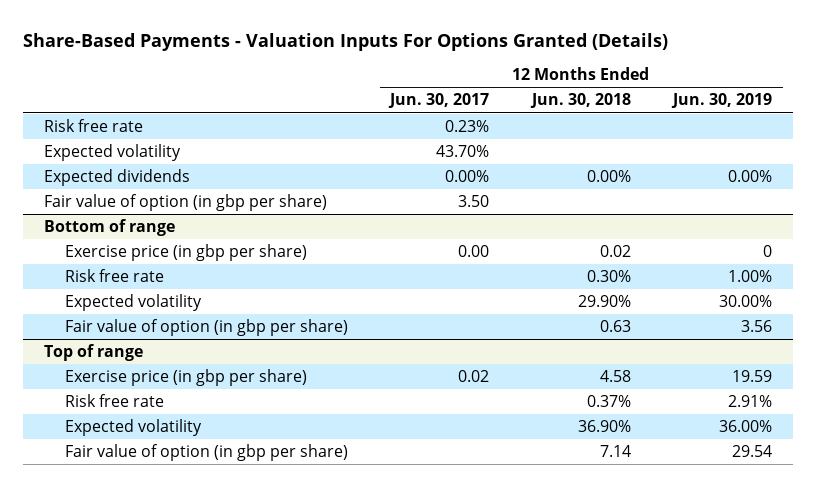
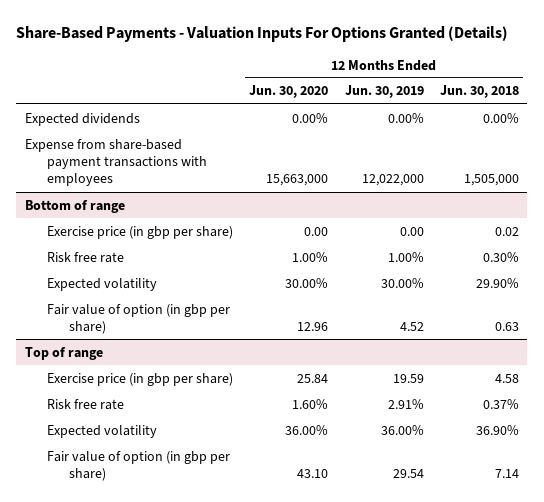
- | 12 Months Ended Jun. 30, 2017 | 12 Months Ended Jun. 30, 2018 | 12 Months Ended Jun. 30, 2019
+ | 12 Months Ended Jun. 30, 2020 | 12 Months Ended Jun. 30, 2019 | 12 Months Ended Jun. 30, 2018
- Risk free rate | 0.23% | |
- Expected volatility | 43.70% | |
- Fair value of option (in gbp per share) | 3.50 | |
+ Expense from share-based payment transactions with employees | 15,663,000 | 12,022,000 | 1,505,000
@ Bottom of range
- Exercise price (in gbp per share) | 0.00 | 0.02 | 0
+ Exercise price (in gbp per share) | 0.00 | 0.00 | 0.02
- Fair value of option (in gbp per share) | | 0.63 | 3.56
+ Fair value of option (in gbp per share) | 12.96 | 4.52 | 0.63

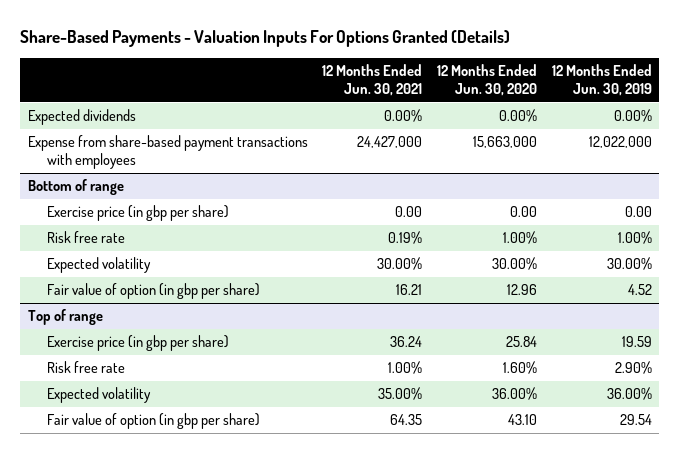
- | 12 Months Ended Jun. 30, 2020 | 12 Months Ended Jun. 30, 2019 | 12 Months Ended Jun. 30, 2018
+ | 12 Months Ended Jun. 30, 2021 | 12 Months Ended Jun. 30, 2020 | 12 Months Ended Jun. 30, 2019
@ Top of range
- Risk free rate | 1.60% | 2.91% | 0.37%
+ Risk free rate | 1.00% | 1.60% | 2.90%

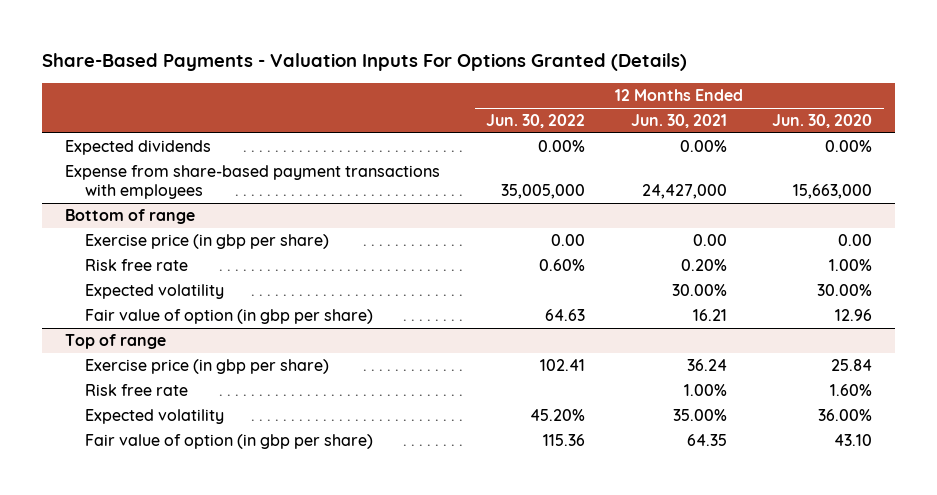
- | 12 Months Ended Jun. 30, 2021 | 12 Months Ended Jun. 30, 2020 | 12 Months Ended Jun. 30, 2019
+ | 12 Months Ended Jun. 30, 2022 | 12 Months Ended Jun. 30, 2021 | 12 Months Ended Jun. 30, 2020
@ Bottom of range
- Risk free rate | 0.19% | 1.00% | 1.00%
+ Risk free rate | 0.60% | 0.20% | 1.00%

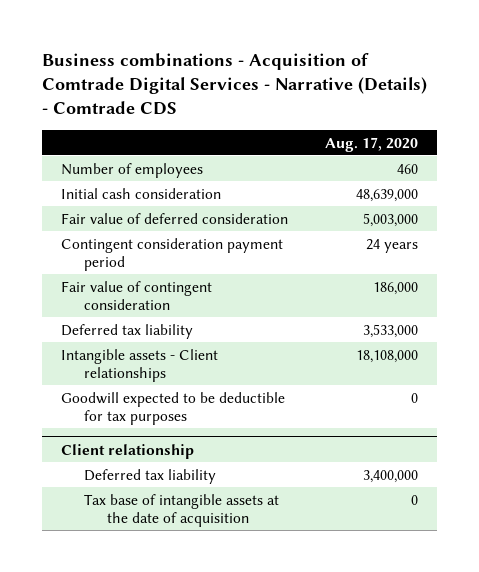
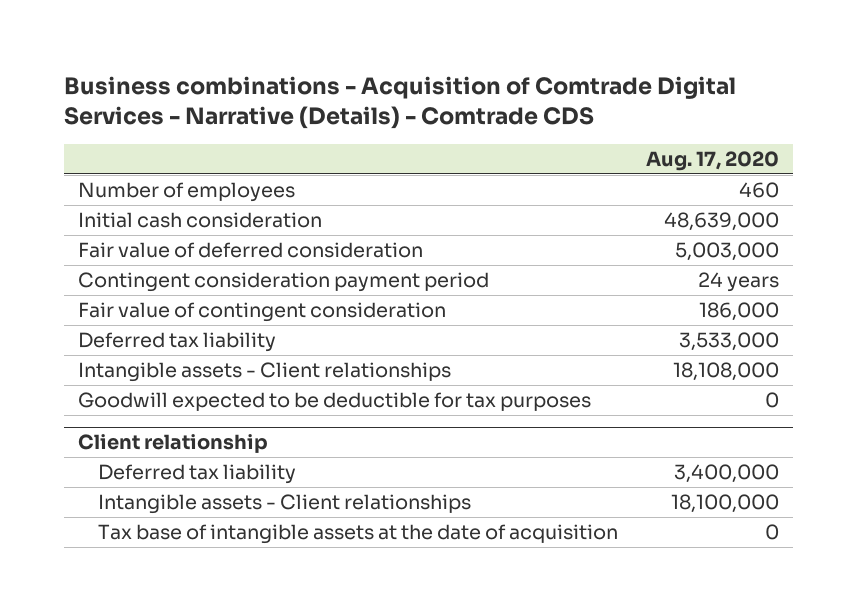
@ Client relationship
+ Intangible assets - Client relationships | 18,100,000

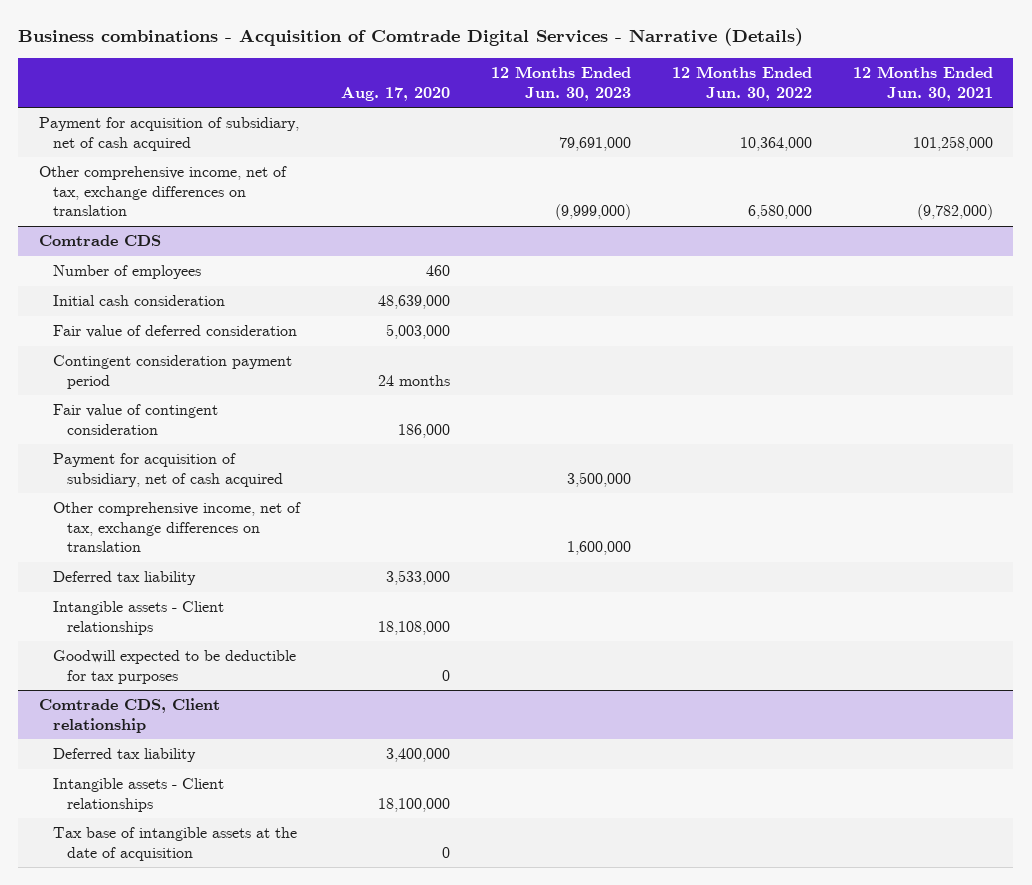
- Business combinations - Acquisition of Comtrade Digital Services - Narrative (Details) - Comtrade CDS
+ Business combinations - Acquisition of Comtrade Digital Services - Narrative (Details)
- | Aug. 17, 2020
+ | Aug. 17, 2020 | 12 Months Ended Jun. 30, 2023 | 12 Months Ended Jun. 30, 2022 | 12 Months Ended Jun. 30, 2021
+ Payment for acquisition of subsidiary, net of cash acquired | | 79,691,000 | 10,364,000 | 101,258,000
+ Other comprehensive income, net of tax, exchange differences on translation | | (9,999,000) | 6,580,000 | (9,782,000)
+ Comtrade CDS
- Contingent consideration payment period | 24 years
+ Contingent consideration payment period | 24 months | | |
+ Payment for acquisition of subsidiary, net of cash acquired | | 3,500,000 | |
+ Other comprehensive income, net of tax, exchange differences on translation | | 1,600,000 | |
- Client relationship
+ Comtrade CDS, Client relationship

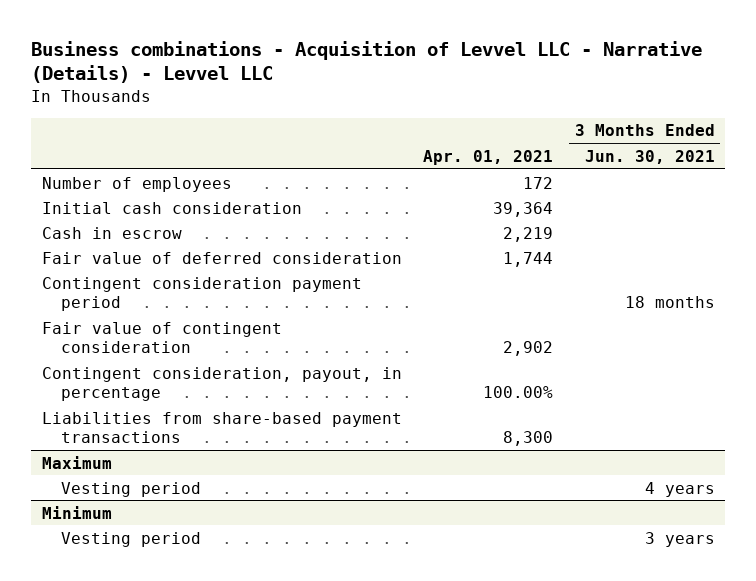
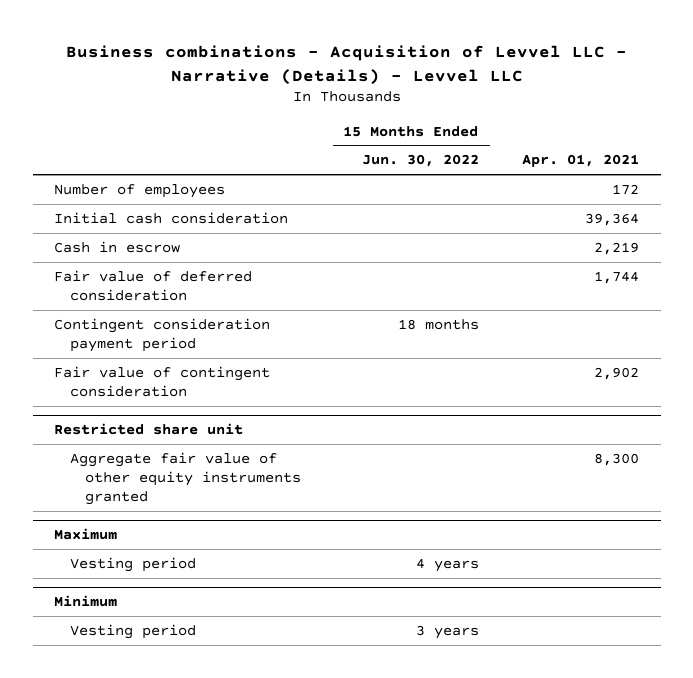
- | Apr. 01, 2021 | 3 Months Ended Jun. 30, 2021
+ | 15 Months Ended Jun. 30, 2022 | Apr. 01, 2021
- Contingent consideration, payout, in percentage | 100.00% |
- Liabilities from share-based payment transactions | 8,300 |
+ Restricted share unit
+ Aggregate fair value of other equity instruments granted | | 8,300

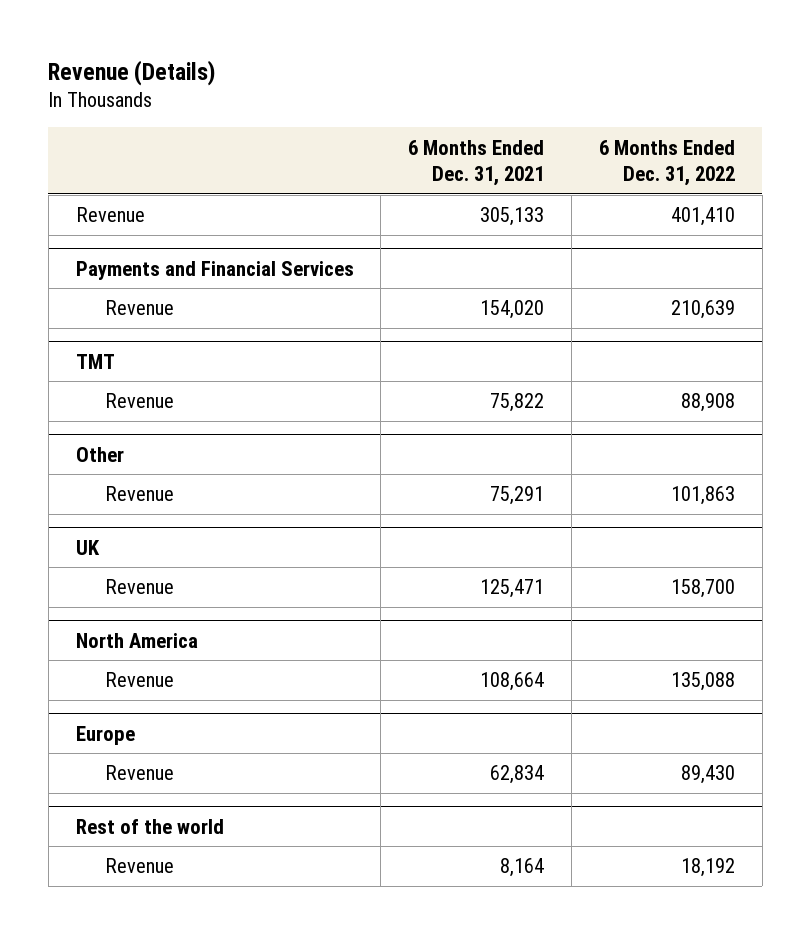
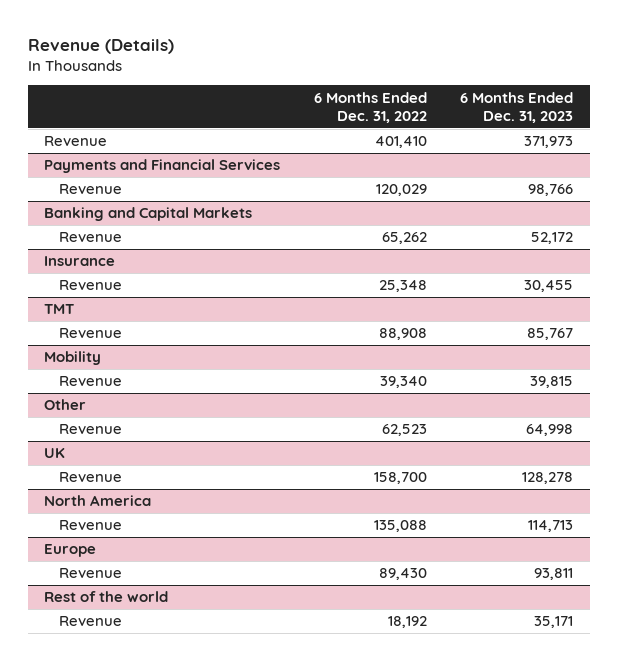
- | 6 Months Ended Dec. 31, 2021 | 6 Months Ended Dec. 31, 2022
+ | 6 Months Ended Dec. 31, 2022 | 6 Months Ended Dec. 31, 2023
@ Payments and Financial Services
- Revenue | 154,020 | 210,639
+ Revenue | 120,029 | 98,766
+ Banking and Capital Markets
+ Revenue | 65,262 | 52,172
+ Insurance
+ Revenue | 25,348 | 30,455
+ Mobility
+ Revenue | 39,340 | 39,815
@ Other
- Revenue | 75,291 | 101,863
+ Revenue | 62,523 | 64,998

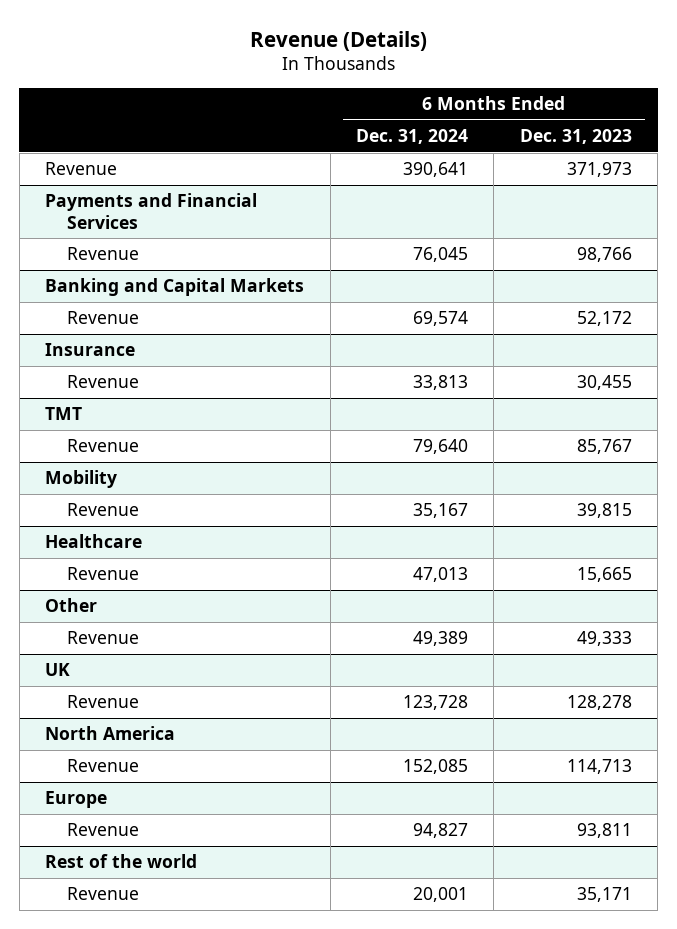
- | 6 Months Ended Dec. 31, 2022 | 6 Months Ended Dec. 31, 2023
+ | 6 Months Ended Dec. 31, 2024 | 6 Months Ended Dec. 31, 2023
+ Healthcare
+ Revenue | 47,013 | 15,665
@ Other
- Revenue | 62,523 | 64,998
+ Revenue | 49,389 | 49,333

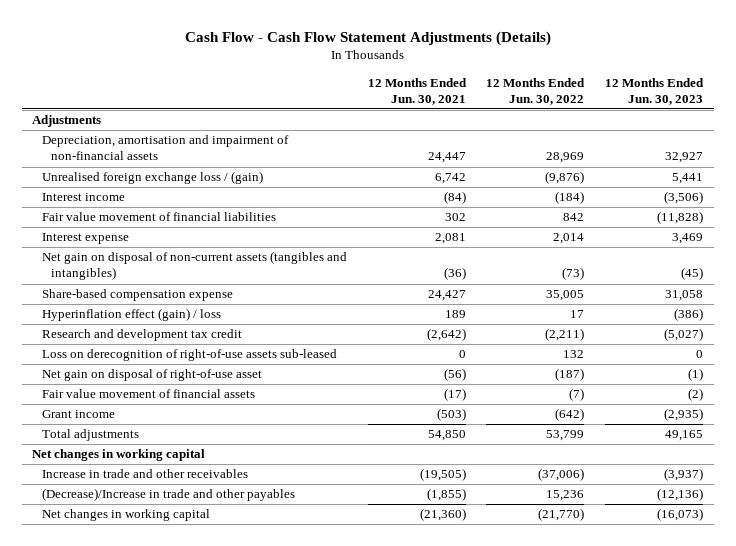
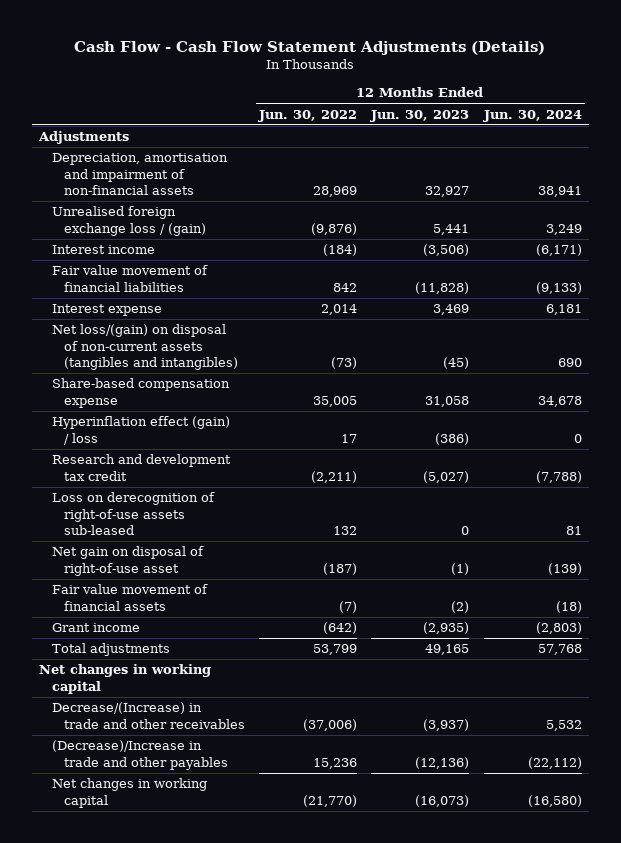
- | 12 Months Ended Jun. 30, 2021 | 12 Months Ended Jun. 30, 2022 | 12 Months Ended Jun. 30, 2023
+ | 12 Months Ended Jun. 30, 2022 | 12 Months Ended Jun. 30, 2023 | 12 Months Ended Jun. 30, 2024
- Net gain on disposal of non-current assets (tangibles and intangibles) | (36) | (73) | (45)
+ Net loss/(gain) on disposal of non-current assets (tangibles and intangibles) | (73) | (45) | 690
- Increase in trade and other receivables | (19,505) | (37,006) | (3,937)
+ Decrease/(Increase) in trade and other receivables | (37,006) | (3,937) | 5,532

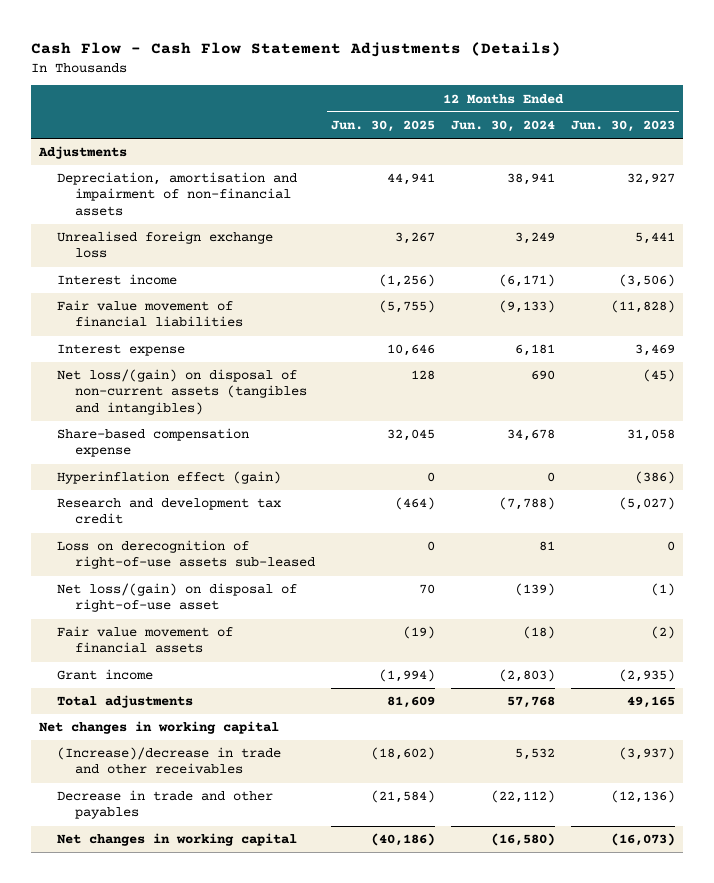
- | 12 Months Ended Jun. 30, 2022 | 12 Months Ended Jun. 30, 2023 | 12 Months Ended Jun. 30, 2024
+ | 12 Months Ended Jun. 30, 2025 | 12 Months Ended Jun. 30, 2024 | 12 Months Ended Jun. 30, 2023
- Unrealised foreign exchange loss / (gain) | (9,876) | 5,441 | 3,249
+ Unrealised foreign exchange loss | 3,267 | 3,249 | 5,441
- Hyperinflation effect (gain) / loss | 17 | (386) | 0
+ Hyperinflation effect (gain) | 0 | 0 | (386)
- Net gain on disposal of right-of-use asset | (187) | (1) | (139)
+ Net loss/(gain) on disposal of right-of-use asset | 70 | (139) | (1)
- Decrease/(Increase) in trade and other receivables | (37,006) | (3,937) | 5,532
- (Decrease)/Increase in trade and other payables | 15,236 | (12,136) | (22,112)
+ (Increase)/decrease in trade and other receivables | (18,602) | 5,532 | (3,937)
+ Decrease in trade and other payables | (21,584) | (22,112) | (12,136)

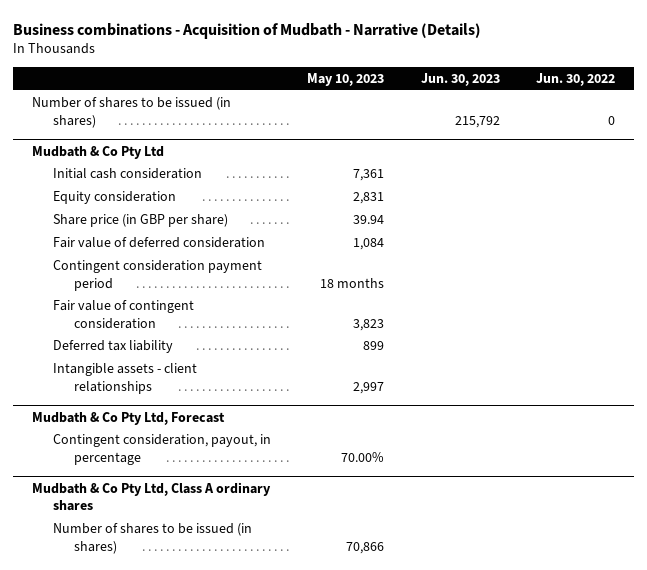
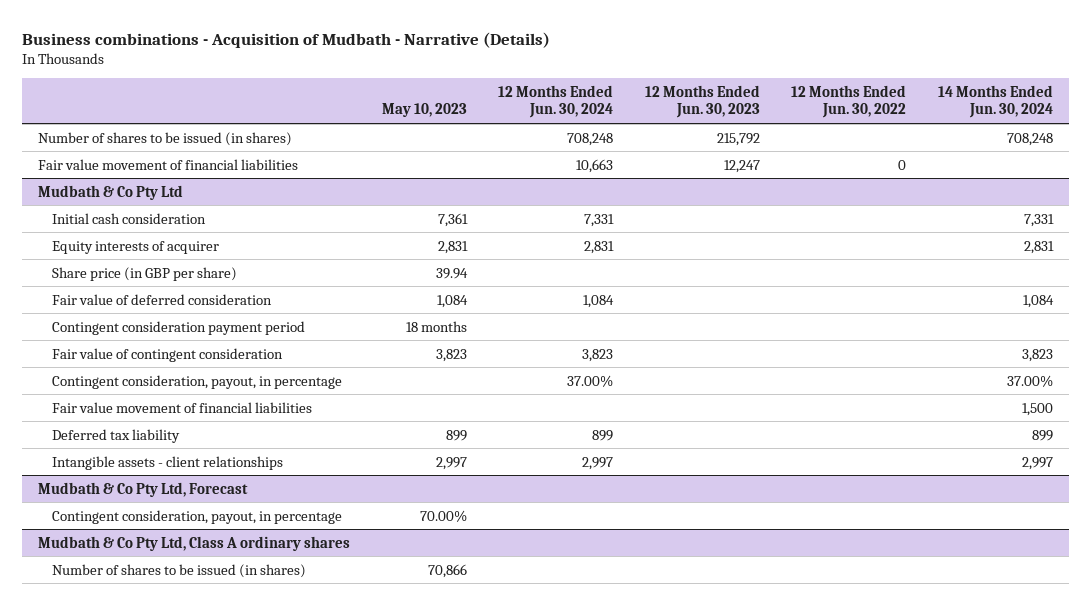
- | May 10, 2023 | Jun. 30, 2023 | Jun. 30, 2022
+ | May 10, 2023 | 12 Months Ended Jun. 30, 2024 | 12 Months Ended Jun. 30, 2023 | 12 Months Ended Jun. 30, 2022 | 14 Months Ended Jun. 30, 2024
+ Fair value movement of financial liabilities | | 10,663 | 12,247 | 0 |
@ Mudbath & Co Pty Ltd
- Equity consideration | 2,831 | |
+ Equity interests of acquirer | 2,831 | 2,831 | | | 2,831
+ Contingent consideration, payout, in percentage | | 37.00% | | | 37.00%
+ Fair value movement of financial liabilities | | | | | 1,500

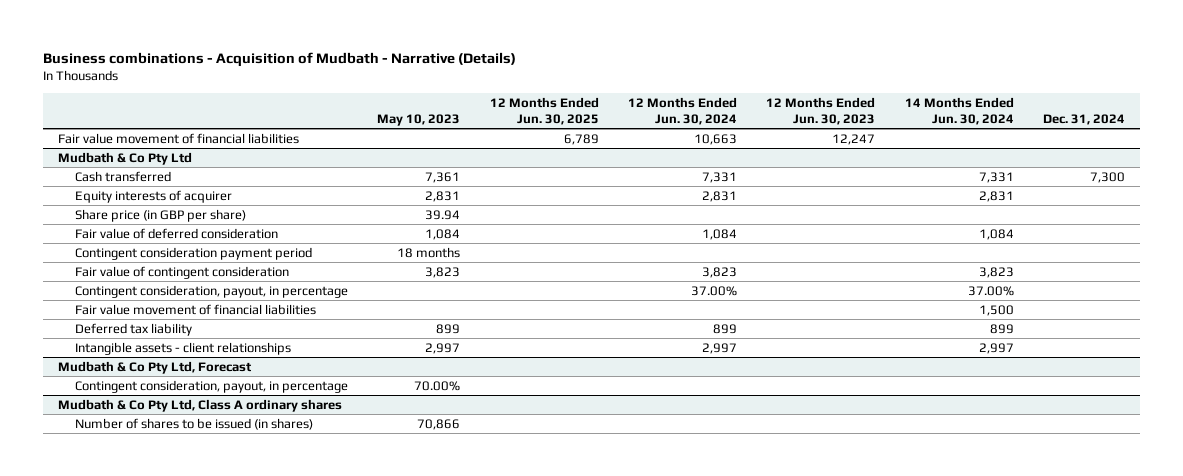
- | May 10, 2023 | 12 Months Ended Jun. 30, 2024 | 12 Months Ended Jun. 30, 2023 | 12 Months Ended Jun. 30, 2022 | 14 Months Ended Jun. 30, 2024
+ | May 10, 2023 | 12 Months Ended Jun. 30, 2025 | 12 Months Ended Jun. 30, 2024 | 12 Months Ended Jun. 30, 2023 | 14 Months Ended Jun. 30, 2024 | Dec. 31, 2024
- Number of shares to be issued (in shares) | | 708,248 | 215,792 | | 708,248
@ Mudbath & Co Pty Ltd
- Initial cash consideration | 7,361 | 7,331 | | | 7,331
+ Cash transferred | 7,361 | | 7,331 | | 7,331 | 7,300

